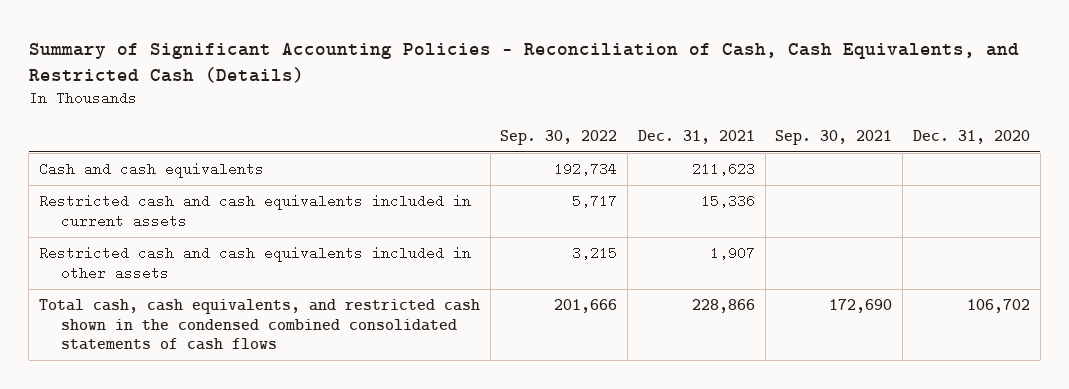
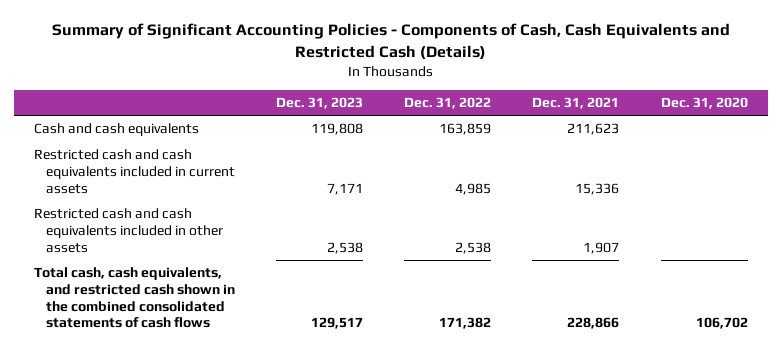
- Summary of Significant Accounting Policies - Reconciliation of Cash, Cash Equivalents, and Restricted Cash (Details)
+ Summary of Significant Accounting Policies - Components of Cash, Cash Equivalents and Restricted Cash (Details)
- | Sep. 30, 2022 | Dec. 31, 2021 | Sep. 30, 2021 | Dec. 31, 2020
+ | Dec. 31, 2023 | Dec. 31, 2022 | Dec. 31, 2021 | Dec. 31, 2020
- Total cash, cash equivalents, and restricted cash shown in the condensed combined consolidated statements of cash flows | 201,666 | 228,866 | 172,690 | 106,702
+ Total cash, cash equivalents, and restricted cash shown in the combined consolidated statements of cash flows | 129,517 | 171,382 | 228,866 | 106,702

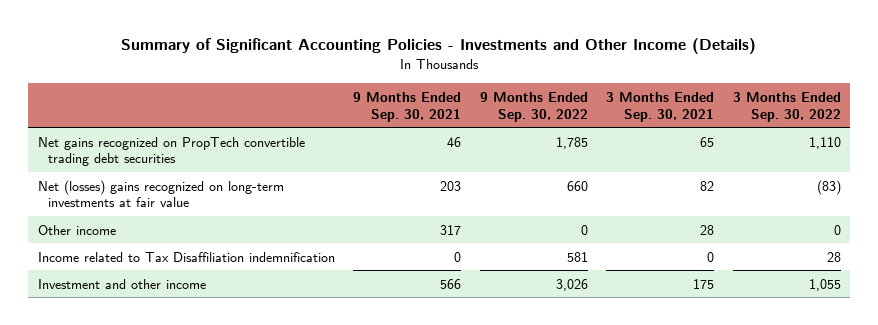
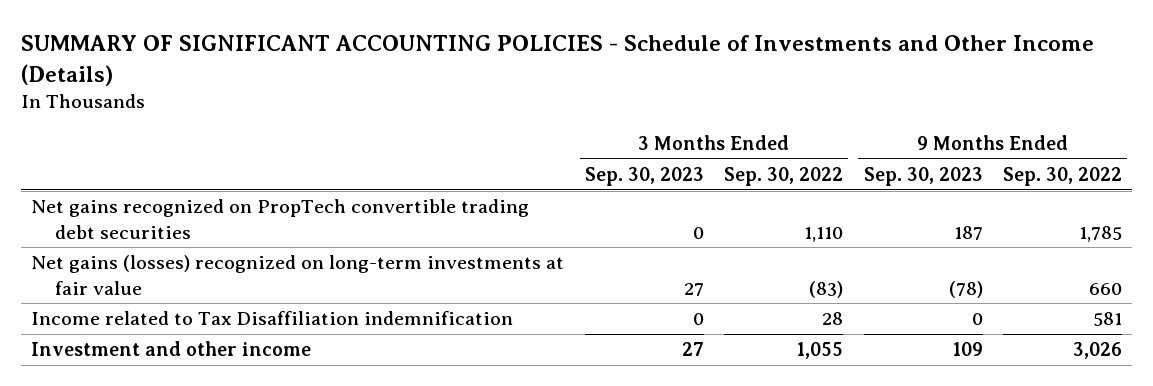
- Summary of Significant Accounting Policies - Investments and Other Income (Details)
+ SUMMARY OF SIGNIFICANT ACCOUNTING POLICIES - Schedule of Investments and Other Income (Details)
- | 9 Months Ended Sep. 30, 2021 | 9 Months Ended Sep. 30, 2022 | 3 Months Ended Sep. 30, 2021 | 3 Months Ended Sep. 30, 2022
+ | 3 Months Ended Sep. 30, 2023 | 3 Months Ended Sep. 30, 2022 | 9 Months Ended Sep. 30, 2023 | 9 Months Ended Sep. 30, 2022
- Net (losses) gains recognized on long-term investments at fair value | 203 | 660 | 82 | (83)
- Other income | 317 | 0 | 28 | 0
+ Net gains (losses) recognized on long-term investments at fair value | 27 | (83) | (78) | 660

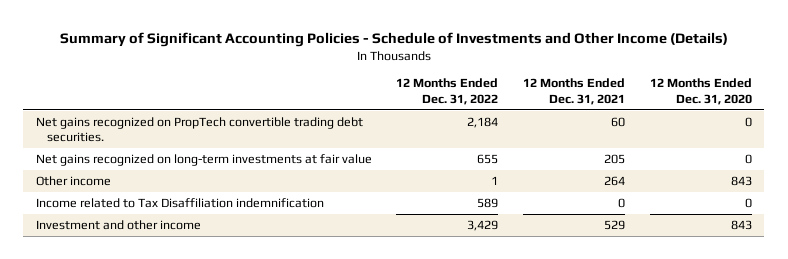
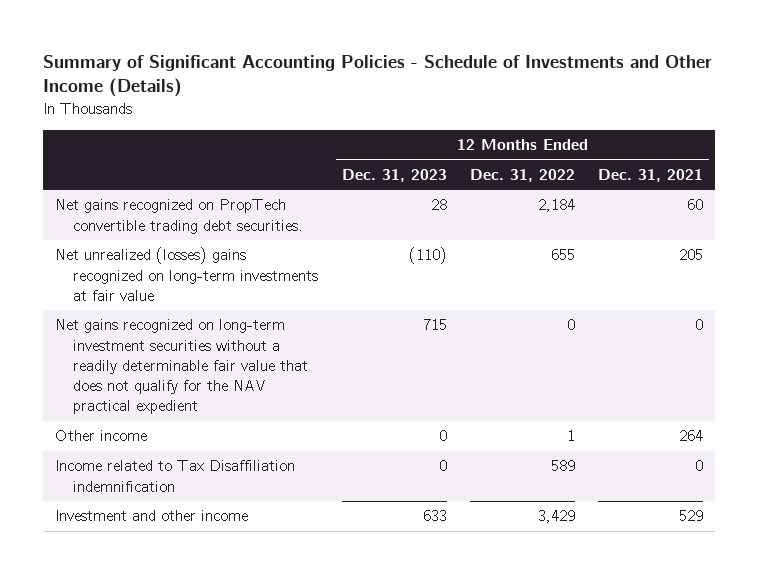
- | 12 Months Ended Dec. 31, 2022 | 12 Months Ended Dec. 31, 2021 | 12 Months Ended Dec. 31, 2020
+ | 12 Months Ended Dec. 31, 2023 | 12 Months Ended Dec. 31, 2022 | 12 Months Ended Dec. 31, 2021
- Net gains recognized on long-term investments at fair value | 655 | 205 | 0
+ Net unrealized (losses) gains recognized on long-term investments at fair value | (110) | 655 | 205
+ Net gains recognized on long-term investment securities without a readily determinable fair value that does not qualify for the NAV practical expedient | 715 | 0 | 0

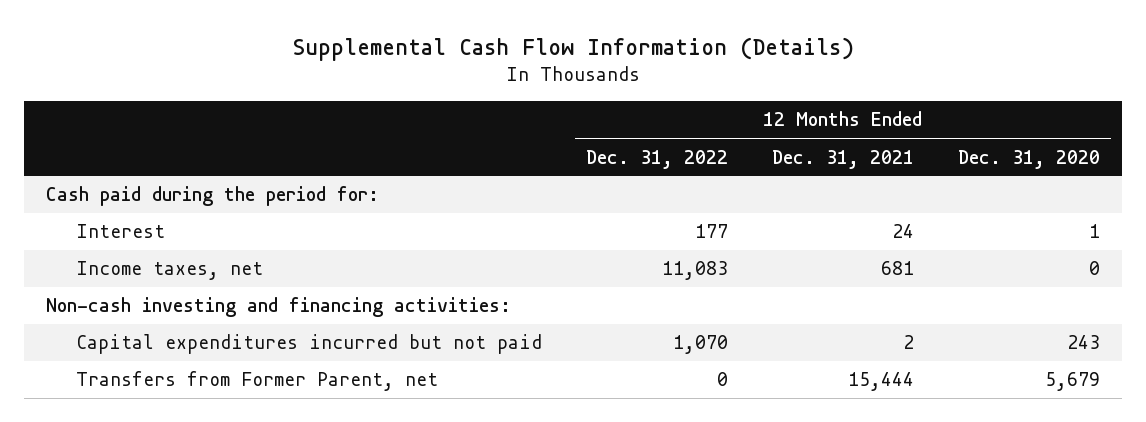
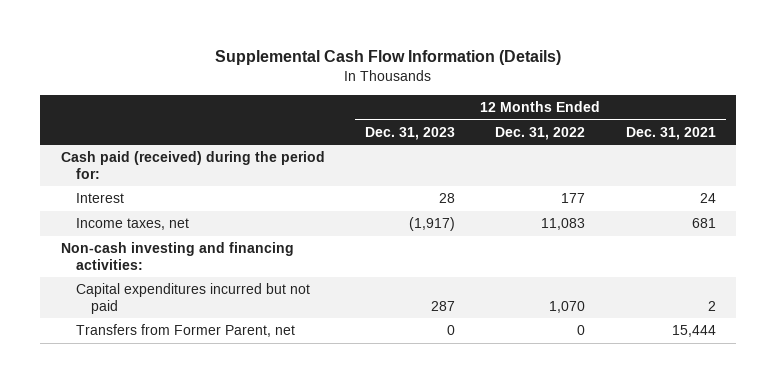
- | 12 Months Ended Dec. 31, 2022 | 12 Months Ended Dec. 31, 2021 | 12 Months Ended Dec. 31, 2020
+ | 12 Months Ended Dec. 31, 2023 | 12 Months Ended Dec. 31, 2022 | 12 Months Ended Dec. 31, 2021
- Cash paid during the period for:
+ Cash paid (received) during the period for:

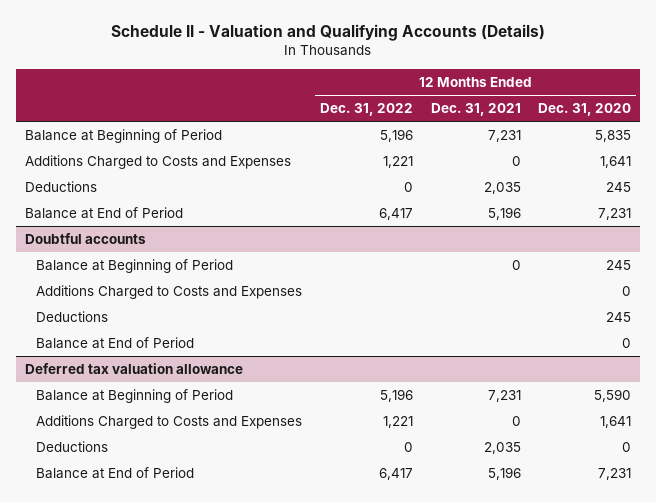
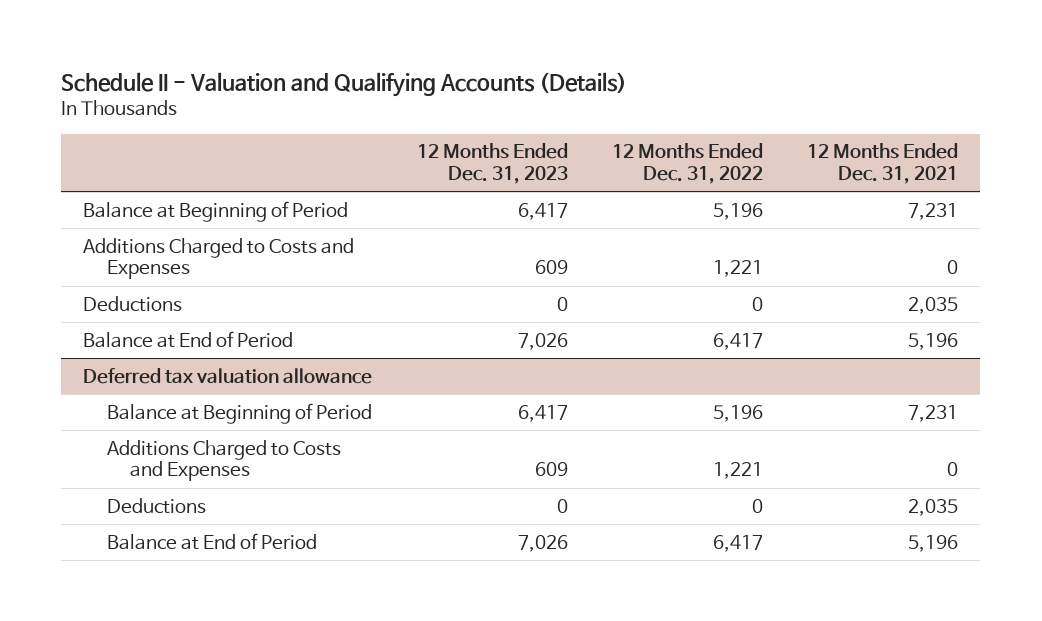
- | 12 Months Ended Dec. 31, 2022 | 12 Months Ended Dec. 31, 2021 | 12 Months Ended Dec. 31, 2020
+ | 12 Months Ended Dec. 31, 2023 | 12 Months Ended Dec. 31, 2022 | 12 Months Ended Dec. 31, 2021
- Doubtful accounts
- Balance at Beginning of Period | | 0 | 245
- Additions Charged to Costs and Expenses | | | 0
- Deductions | | | 245
- Balance at End of Period | | | 0

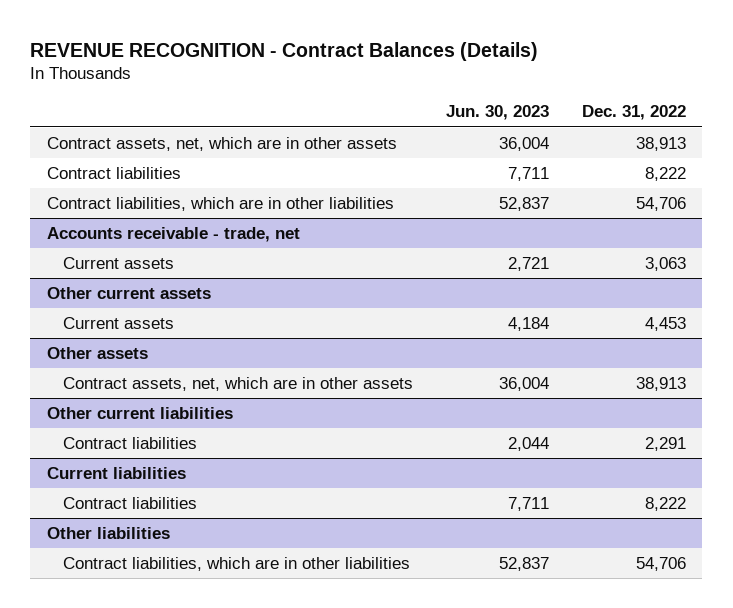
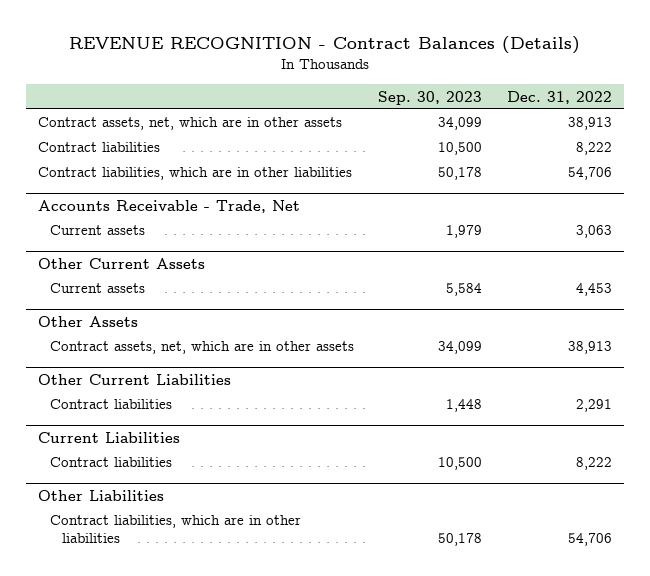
- | Jun. 30, 2023 | Dec. 31, 2022
+ | Sep. 30, 2023 | Dec. 31, 2022
- Accounts receivable - trade, net
+ Accounts Receivable - Trade, Net
- Other current assets
+ Other Current Assets
- Other assets
+ Other Assets
- Other current liabilities
+ Other Current Liabilities
- Current liabilities
+ Current Liabilities
- Other liabilities
+ Other Liabilities

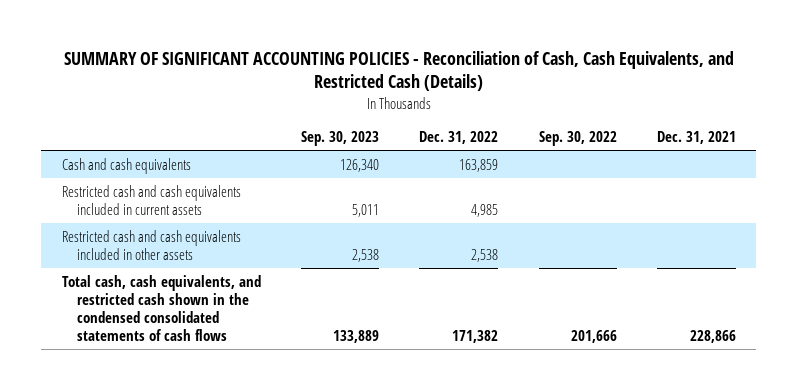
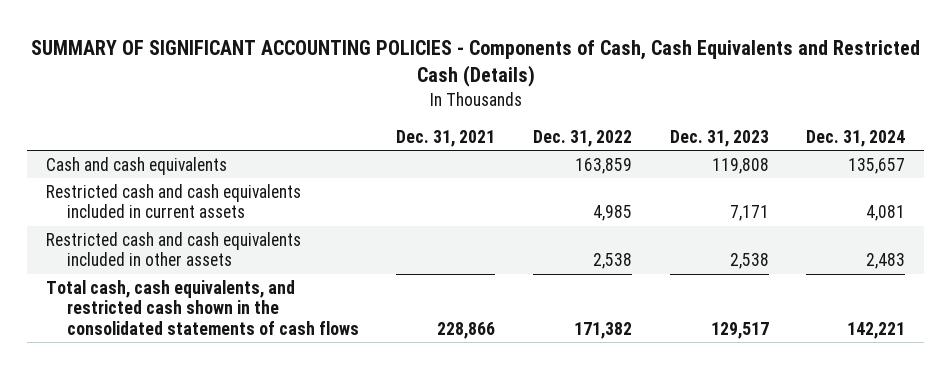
- SUMMARY OF SIGNIFICANT ACCOUNTING POLICIES - Reconciliation of Cash, Cash Equivalents, and Restricted Cash (Details)
+ SUMMARY OF SIGNIFICANT ACCOUNTING POLICIES - Components of Cash, Cash Equivalents and Restricted Cash (Details)
- | Sep. 30, 2023 | Dec. 31, 2022 | Sep. 30, 2022 | Dec. 31, 2021
+ | Dec. 31, 2021 | Dec. 31, 2022 | Dec. 31, 2023 | Dec. 31, 2024
- Total cash, cash equivalents, and restricted cash shown in the condensed consolidated statements of cash flows | 133,889 | 171,382 | 201,666 | 228,866
+ Total cash, cash equivalents, and restricted cash shown in the consolidated statements of cash flows | 228,866 | 171,382 | 129,517 | 142,221

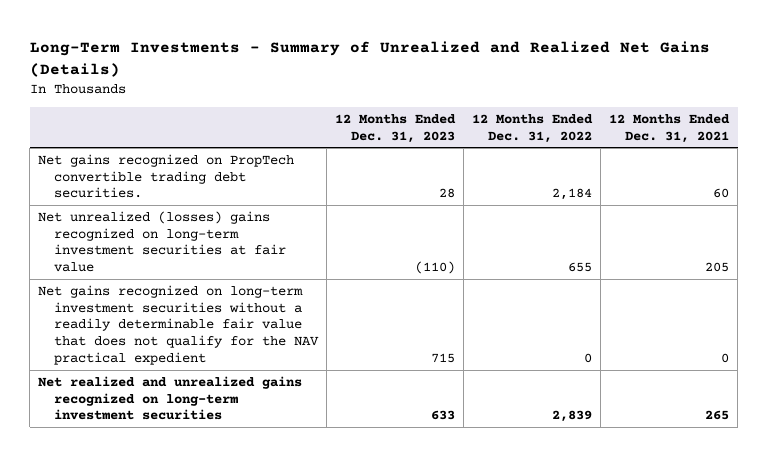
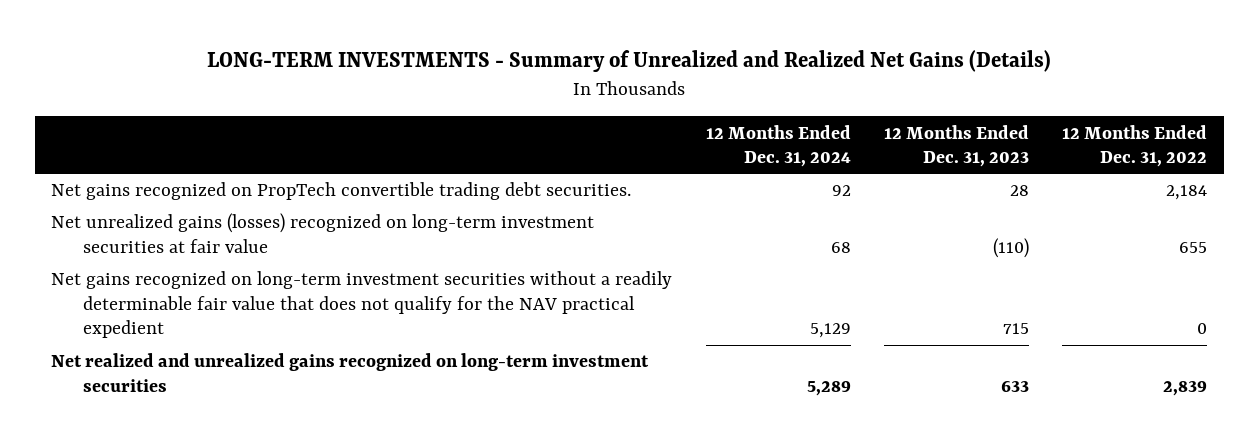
- Long-Term Investments - Summary of Unrealized and Realized Net Gains (Details)
+ LONG-TERM INVESTMENTS - Summary of Unrealized and Realized Net Gains (Details)
- | 12 Months Ended Dec. 31, 2023 | 12 Months Ended Dec. 31, 2022 | 12 Months Ended Dec. 31, 2021
+ | 12 Months Ended Dec. 31, 2024 | 12 Months Ended Dec. 31, 2023 | 12 Months Ended Dec. 31, 2022
- Net unrealized (losses) gains recognized on long-term investment securities at fair value | (110) | 655 | 205
+ Net unrealized gains (losses) recognized on long-term investment securities at fair value | 68 | (110) | 655

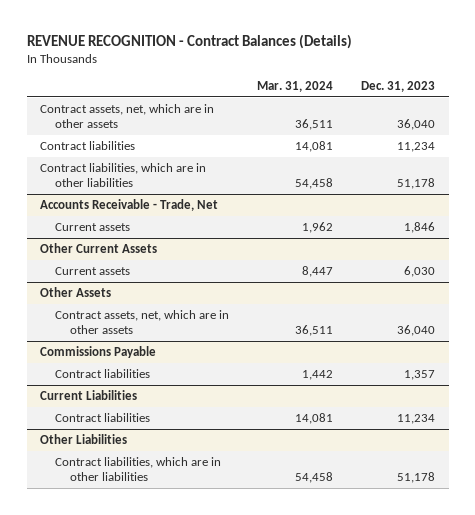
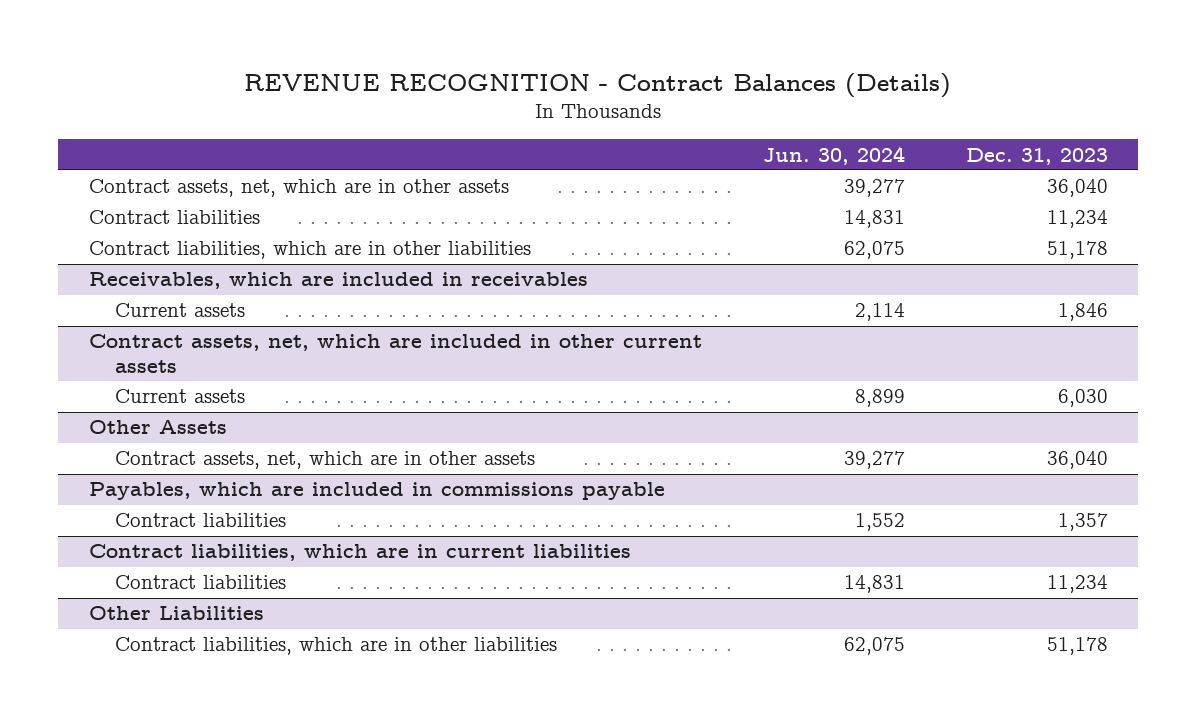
- | Mar. 31, 2024 | Dec. 31, 2023
+ | Jun. 30, 2024 | Dec. 31, 2023
- Accounts Receivable - Trade, Net
+ Receivables, which are included in receivables
- Other Current Assets
+ Contract assets, net, which are included in other current assets
- Commissions Payable
+ Payables, which are included in commissions payable
- Current Liabilities
+ Contract liabilities, which are in current liabilities

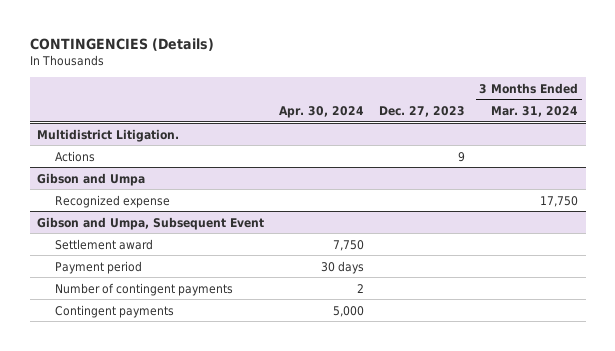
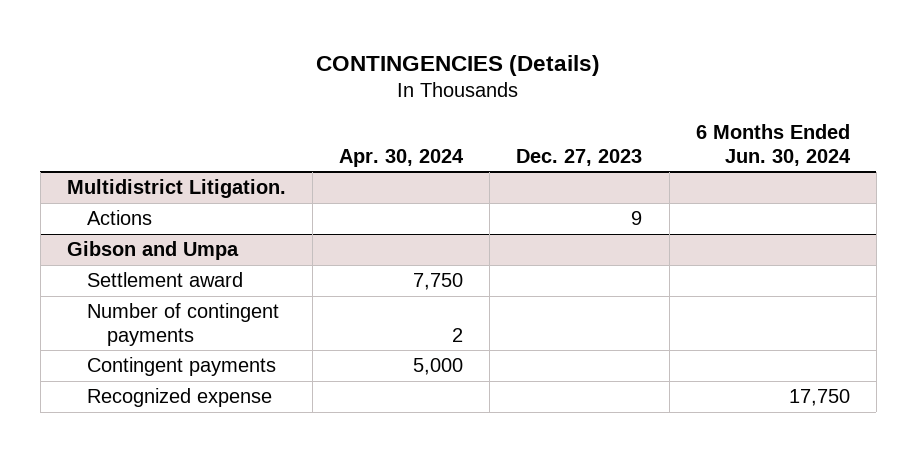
- | Apr. 30, 2024 | Dec. 27, 2023 | 3 Months Ended Mar. 31, 2024
+ | Apr. 30, 2024 | Dec. 27, 2023 | 6 Months Ended Jun. 30, 2024
- Gibson and Umpa, Subsequent Event
- Payment period | 30 days | |
@ Gibson and Umpa
moved down: Recognized expense | | | 17,750

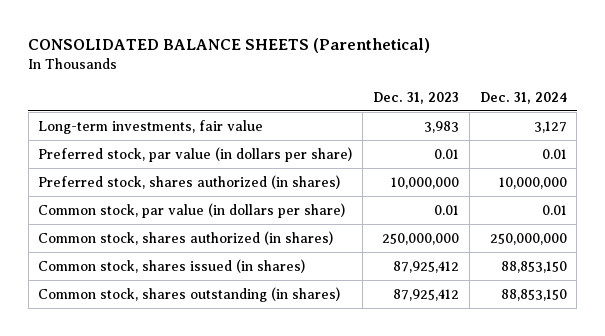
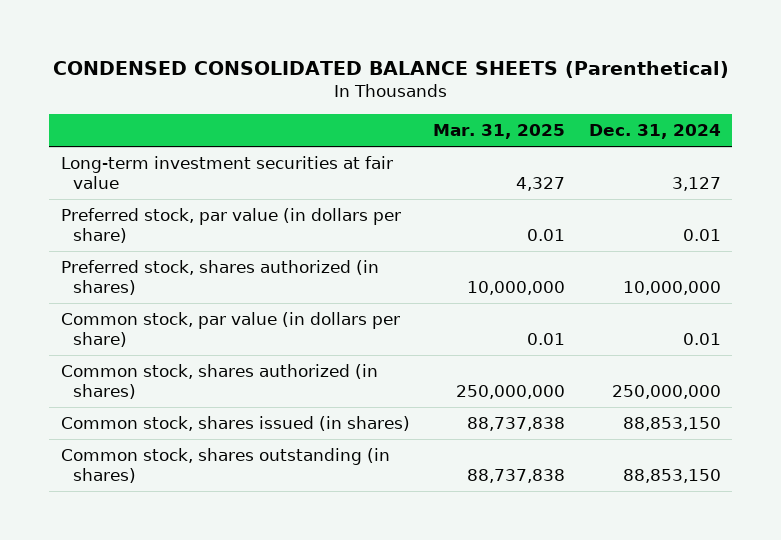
- CONSOLIDATED BALANCE SHEETS (Parenthetical)
+ CONDENSED CONSOLIDATED BALANCE SHEETS (Parenthetical)
- | Dec. 31, 2023 | Dec. 31, 2024
+ | Mar. 31, 2025 | Dec. 31, 2024
- Long-term investments, fair value | 3,983 | 3,127
+ Long-term investment securities at fair value | 4,327 | 3,127

